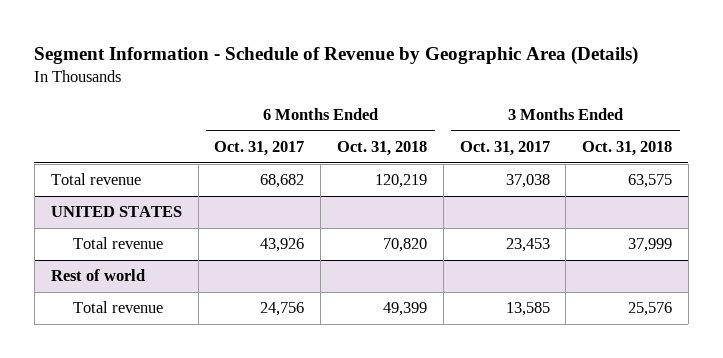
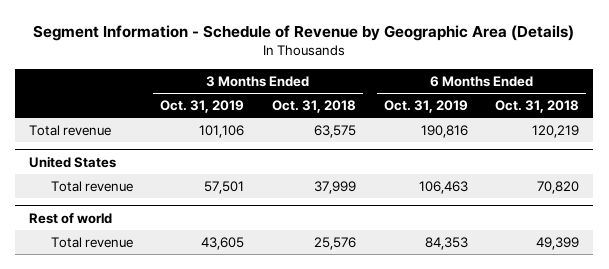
- | 6 Months Ended Oct. 31, 2017 | 6 Months Ended Oct. 31, 2018 | 3 Months Ended Oct. 31, 2017 | 3 Months Ended Oct. 31, 2018
+ | 3 Months Ended Oct. 31, 2019 | 3 Months Ended Oct. 31, 2018 | 6 Months Ended Oct. 31, 2019 | 6 Months Ended Oct. 31, 2018
- UNITED STATES
+ United States

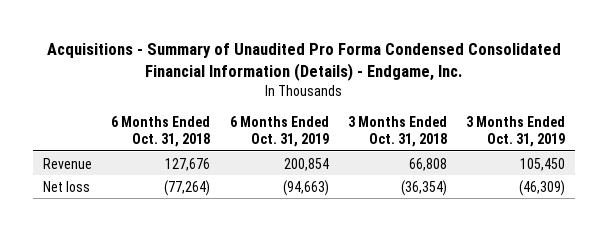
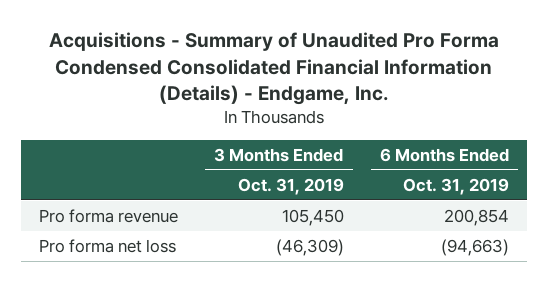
- | 6 Months Ended Oct. 31, 2018 | 6 Months Ended Oct. 31, 2019 | 3 Months Ended Oct. 31, 2018 | 3 Months Ended Oct. 31, 2019
+ | 3 Months Ended Oct. 31, 2019 | 6 Months Ended Oct. 31, 2019
- Revenue | 127,676 | 200,854 | 66,808 | 105,450
- Net loss | (77,264) | (94,663) | (36,354) | (46,309)
+ Pro forma revenue | 105,450 | 200,854
+ Pro forma net loss | (46,309) | (94,663)

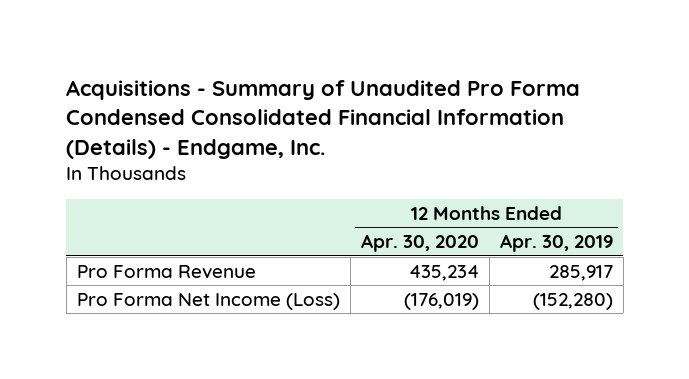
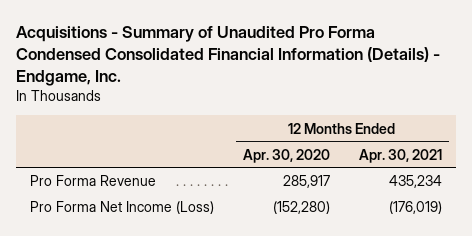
- | 12 Months Ended Apr. 30, 2020 | 12 Months Ended Apr. 30, 2019
+ | 12 Months Ended Apr. 30, 2020 | 12 Months Ended Apr. 30, 2021
- Pro Forma Revenue | 435,234 | 285,917
- Pro Forma Net Income (Loss) | (176,019) | (152,280)
+ Pro Forma Revenue | 285,917 | 435,234
+ Pro Forma Net Income (Loss) | (152,280) | (176,019)

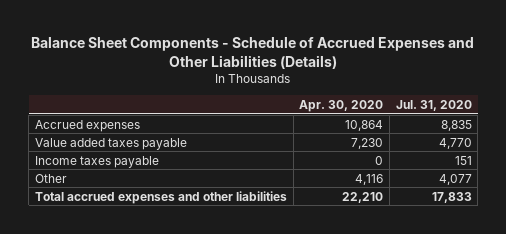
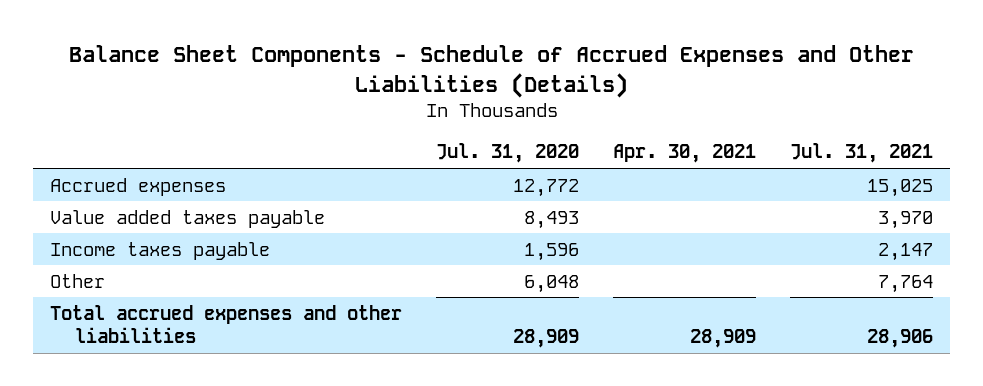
- | Apr. 30, 2020 | Jul. 31, 2020
+ | Jul. 31, 2020 | Apr. 30, 2021 | Jul. 31, 2021
- Accrued expenses | 10,864 | 8,835
- Value added taxes payable | 7,230 | 4,770
- Income taxes payable | 0 | 151
- Other | 4,116 | 4,077
- Total accrued expenses and other liabilities | 22,210 | 17,833
+ Accrued expenses | 12,772 | | 15,025
+ Value added taxes payable | 8,493 | | 3,970
+ Income taxes payable | 1,596 | | 2,147
+ Other | 6,048 | | 7,764
+ Total accrued expenses and other liabilities | 28,909 | 28,909 | 28,906

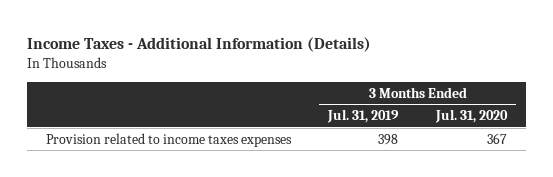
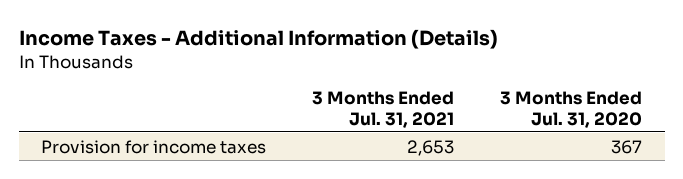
- | 3 Months Ended Jul. 31, 2019 | 3 Months Ended Jul. 31, 2020
+ | 3 Months Ended Jul. 31, 2021 | 3 Months Ended Jul. 31, 2020
- Provision related to income taxes expenses | 398 | 367
+ Provision for income taxes | 2,653 | 367

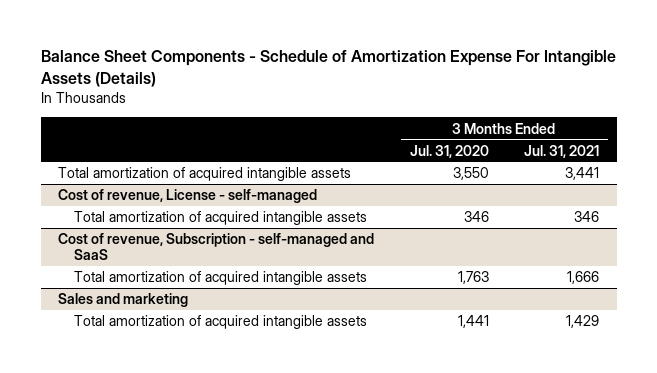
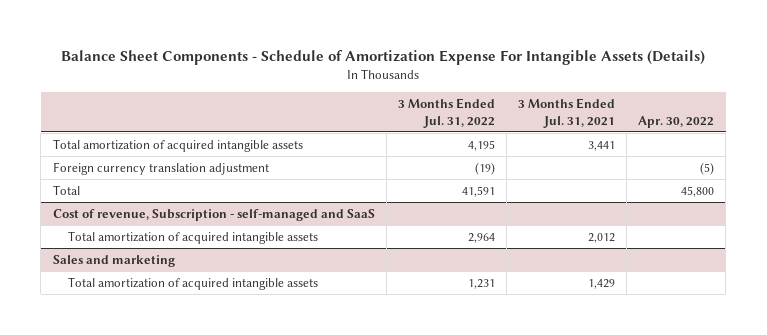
- | 3 Months Ended Jul. 31, 2020 | 3 Months Ended Jul. 31, 2021
+ | 3 Months Ended Jul. 31, 2022 | 3 Months Ended Jul. 31, 2021 | Apr. 30, 2022
- Cost of revenue, License - self-managed
- Total amortization of acquired intangible assets | 346 | 346
+ Foreign currency translation adjustment | (19) | | (5)
+ Total | 41,591 | | 45,800
@ Cost of revenue, Subscription - self-managed and SaaS
- Total amortization of acquired intangible assets | 1,763 | 1,666
+ Total amortization of acquired intangible assets | 2,964 | 2,012 |

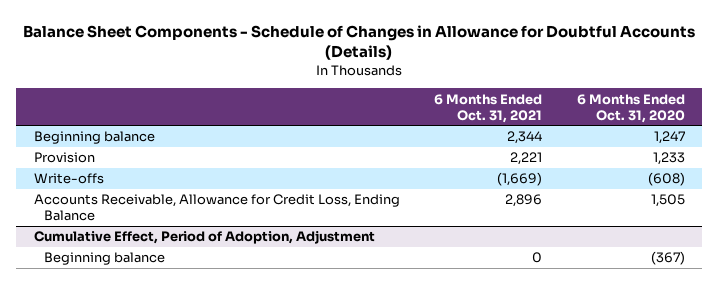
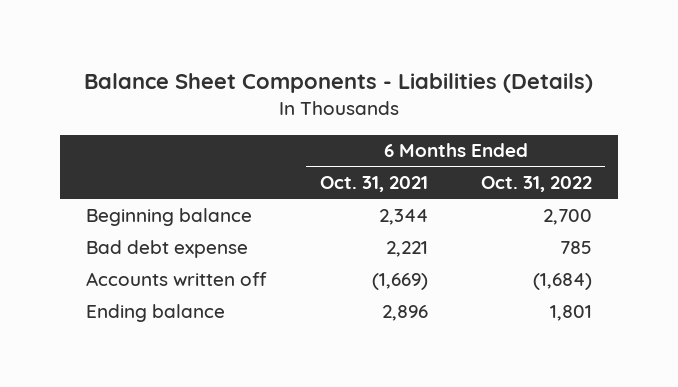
- Balance Sheet Components - Schedule of Changes in Allowance for Doubtful Accounts (Details)
+ Balance Sheet Components - Liabilities (Details)
- | 6 Months Ended Oct. 31, 2021 | 6 Months Ended Oct. 31, 2020
+ | 6 Months Ended Oct. 31, 2021 | 6 Months Ended Oct. 31, 2022
- Provision | 2,221 | 1,233
- Write-offs | (1,669) | (608)
- Accounts Receivable, Allowance for Credit Loss, Ending Balance | 2,896 | 1,505
- Cumulative Effect, Period of Adoption, Adjustment
- Beginning balance | 0 | (367)
+ Bad debt expense | 2,221 | 785
+ Accounts written off | (1,669) | (1,684)
+ Ending balance | 2,896 | 1,801

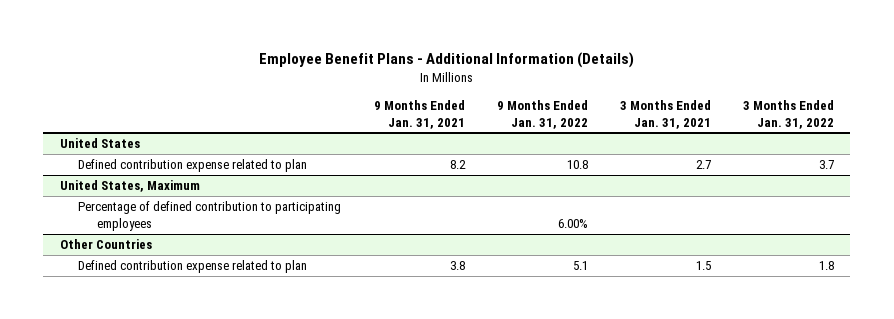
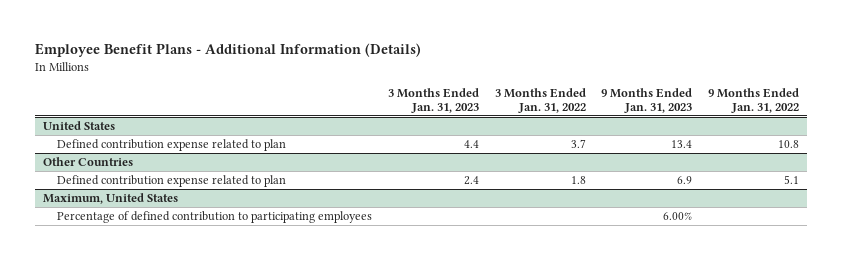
- | 9 Months Ended Jan. 31, 2021 | 9 Months Ended Jan. 31, 2022 | 3 Months Ended Jan. 31, 2021 | 3 Months Ended Jan. 31, 2022
+ | 3 Months Ended Jan. 31, 2023 | 3 Months Ended Jan. 31, 2022 | 9 Months Ended Jan. 31, 2023 | 9 Months Ended Jan. 31, 2022
- United States, Maximum
- Percentage of defined contribution to participating employees | | 6.00% | |
+ Maximum, United States
+ Percentage of defined contribution to participating employees | | | 6.00% |

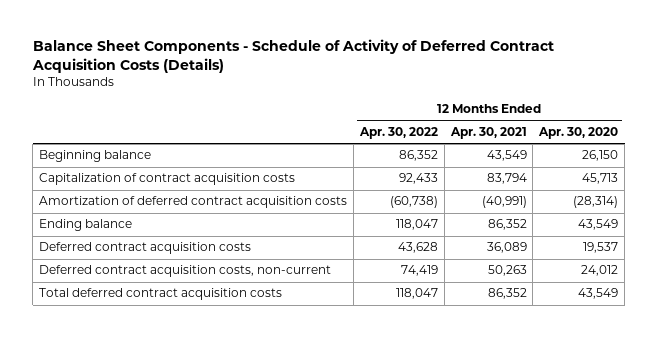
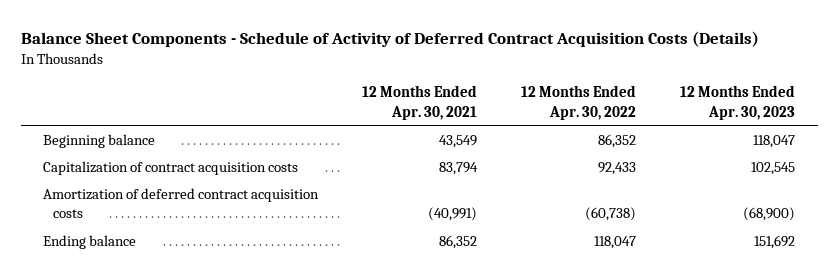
- | 12 Months Ended Apr. 30, 2022 | 12 Months Ended Apr. 30, 2021 | 12 Months Ended Apr. 30, 2020
+ | 12 Months Ended Apr. 30, 2021 | 12 Months Ended Apr. 30, 2022 | 12 Months Ended Apr. 30, 2023
- Deferred contract acquisition costs | 43,628 | 36,089 | 19,537
- Deferred contract acquisition costs, non-current | 74,419 | 50,263 | 24,012
- Total deferred contract acquisition costs | 118,047 | 86,352 | 43,549

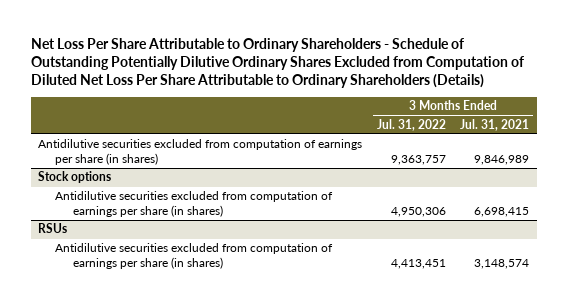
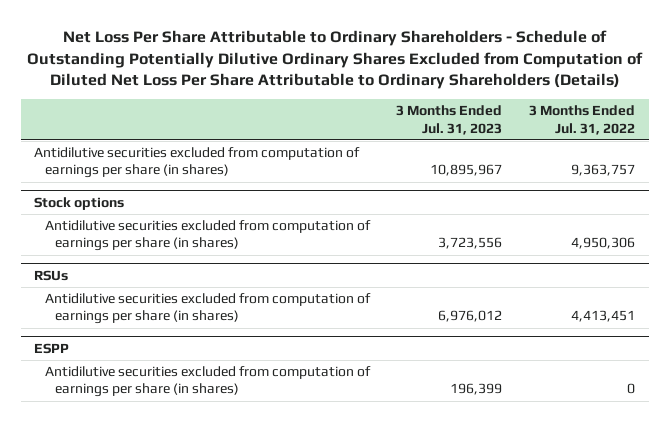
- | 3 Months Ended Jul. 31, 2022 | 3 Months Ended Jul. 31, 2021
+ | 3 Months Ended Jul. 31, 2023 | 3 Months Ended Jul. 31, 2022
+ ESPP
+ Antidilutive securities excluded from computation of earnings per share (in shares) | 196,399 | 0

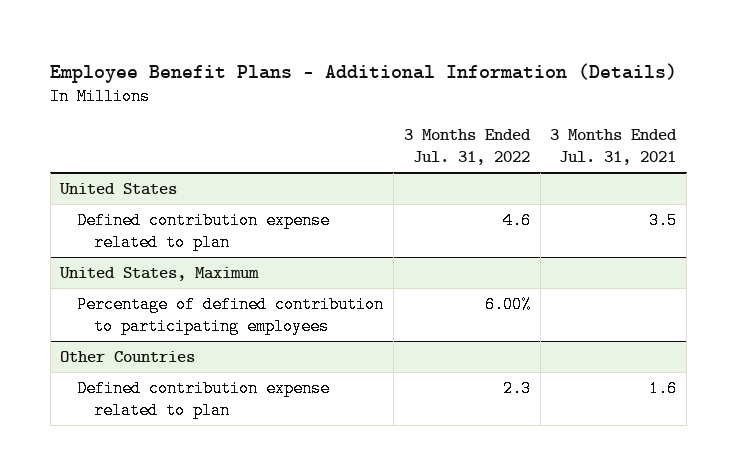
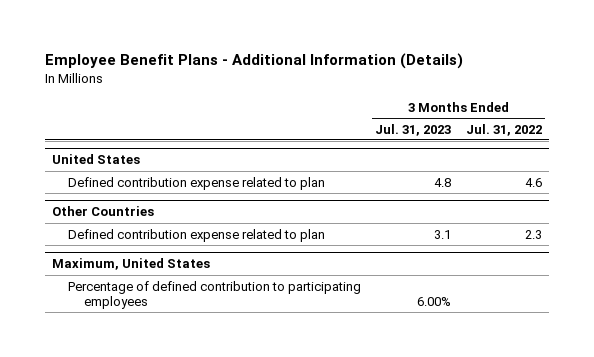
- | 3 Months Ended Jul. 31, 2022 | 3 Months Ended Jul. 31, 2021
+ | 3 Months Ended Jul. 31, 2023 | 3 Months Ended Jul. 31, 2022
- United States, Maximum
- Percentage of defined contribution to participating employees | 6.00% |
+ Maximum, United States
+ Percentage of defined contribution to participating employees | 6.00% |

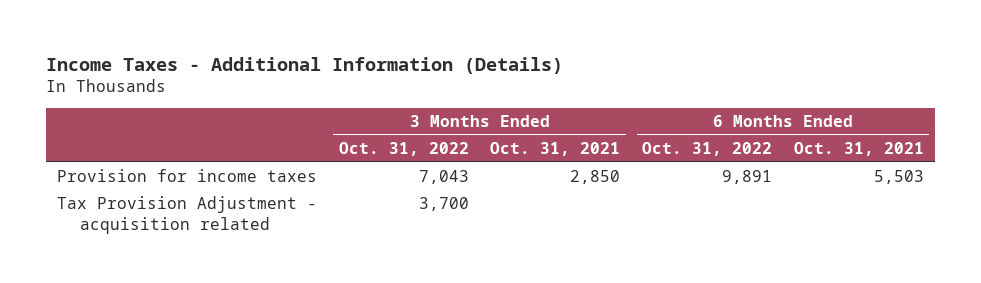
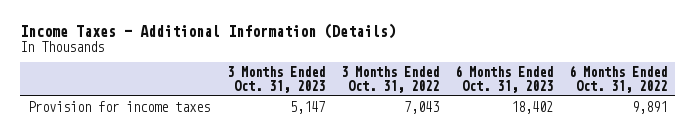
- | 3 Months Ended Oct. 31, 2022 | 3 Months Ended Oct. 31, 2021 | 6 Months Ended Oct. 31, 2022 | 6 Months Ended Oct. 31, 2021
+ | 3 Months Ended Oct. 31, 2023 | 3 Months Ended Oct. 31, 2022 | 6 Months Ended Oct. 31, 2023 | 6 Months Ended Oct. 31, 2022
- Tax Provision Adjustment - acquisition related | 3,700 | | |

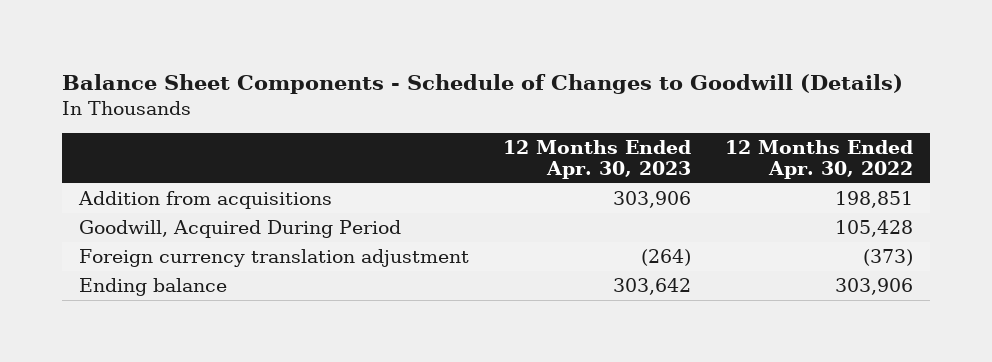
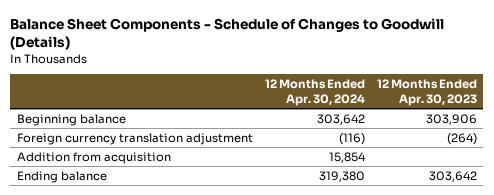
- | 12 Months Ended Apr. 30, 2023 | 12 Months Ended Apr. 30, 2022
+ | 12 Months Ended Apr. 30, 2024 | 12 Months Ended Apr. 30, 2023
- Addition from acquisitions | 303,906 | 198,851
- Goodwill, Acquired During Period | | 105,428
+ Beginning balance | 303,642 | 303,906
+ Addition from acquisition | 15,854 |

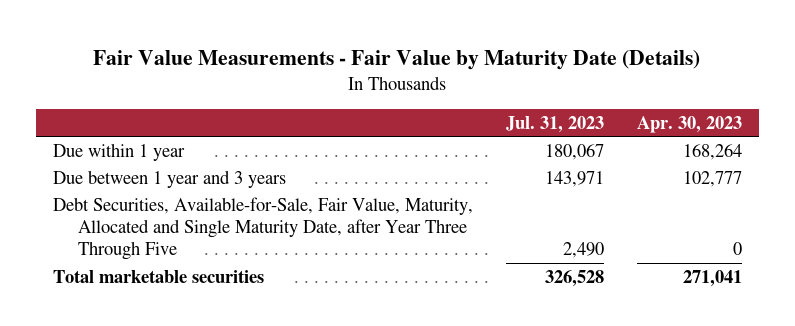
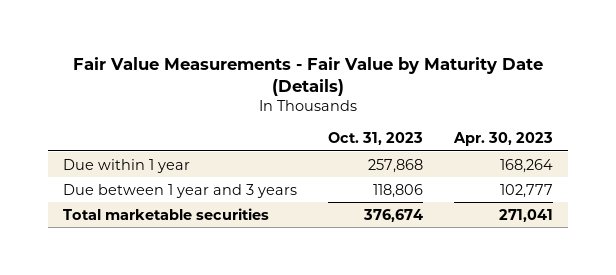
- | Jul. 31, 2023 | Apr. 30, 2023
+ | Oct. 31, 2023 | Apr. 30, 2023
- Debt Securities, Available-for-Sale, Fair Value, Maturity, Allocated and Single Maturity Date, after Year Three Through Five | 2,490 | 0

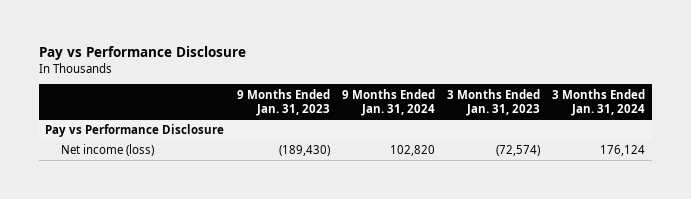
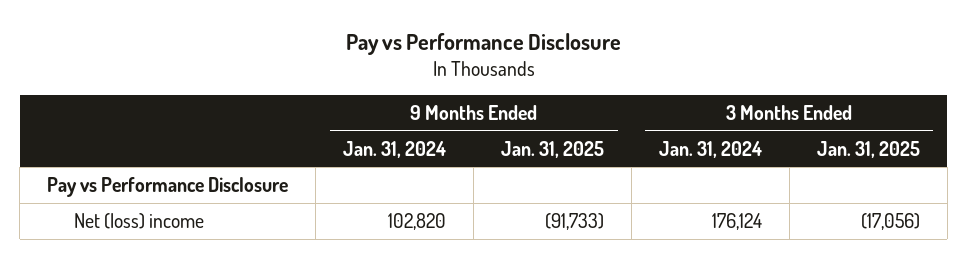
- | 9 Months Ended Jan. 31, 2023 | 9 Months Ended Jan. 31, 2024 | 3 Months Ended Jan. 31, 2023 | 3 Months Ended Jan. 31, 2024
+ | 9 Months Ended Jan. 31, 2024 | 9 Months Ended Jan. 31, 2025 | 3 Months Ended Jan. 31, 2024 | 3 Months Ended Jan. 31, 2025
- Net income (loss) | (189,430) | 102,820 | (72,574) | 176,124
+ Net (loss) income | 102,820 | (91,733) | 176,124 | (17,056)

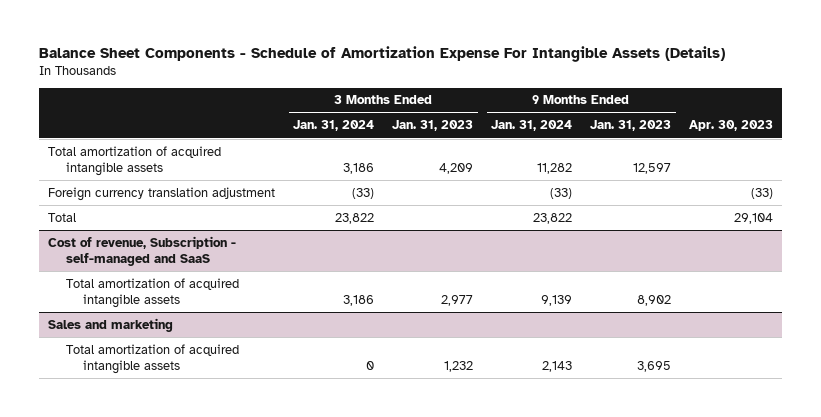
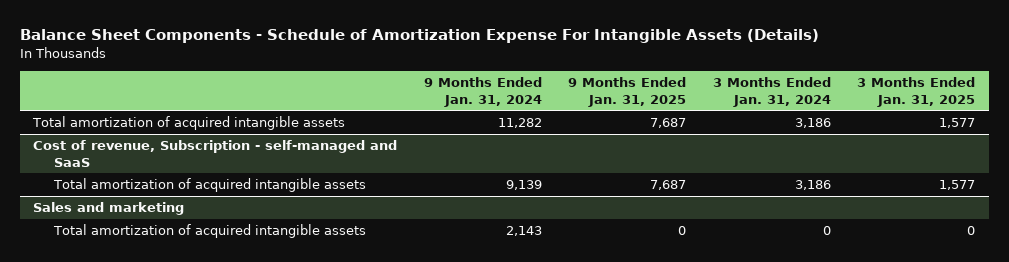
- | 3 Months Ended Jan. 31, 2024 | 3 Months Ended Jan. 31, 2023 | 9 Months Ended Jan. 31, 2024 | 9 Months Ended Jan. 31, 2023 | Apr. 30, 2023
+ | 9 Months Ended Jan. 31, 2024 | 9 Months Ended Jan. 31, 2025 | 3 Months Ended Jan. 31, 2024 | 3 Months Ended Jan. 31, 2025
- Foreign currency translation adjustment | (33) | | (33) | | (33)
- Total | 23,822 | | 23,822 | | 29,104

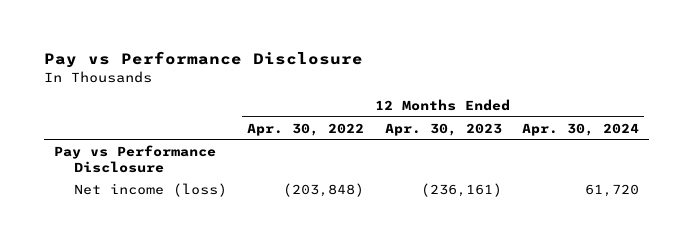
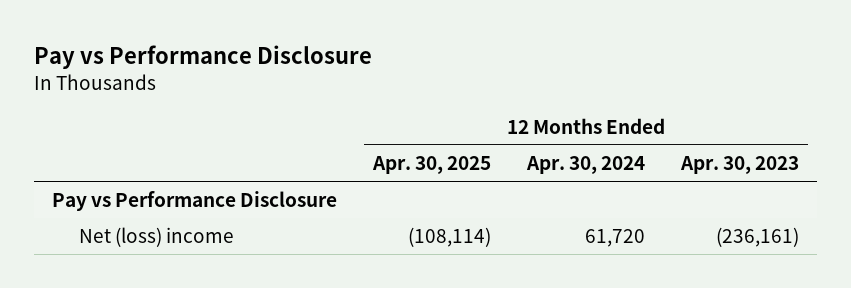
- | 12 Months Ended Apr. 30, 2022 | 12 Months Ended Apr. 30, 2023 | 12 Months Ended Apr. 30, 2024
+ | 12 Months Ended Apr. 30, 2025 | 12 Months Ended Apr. 30, 2024 | 12 Months Ended Apr. 30, 2023
- Net income (loss) | (203,848) | (236,161) | 61,720
+ Net (loss) income | (108,114) | 61,720 | (236,161)

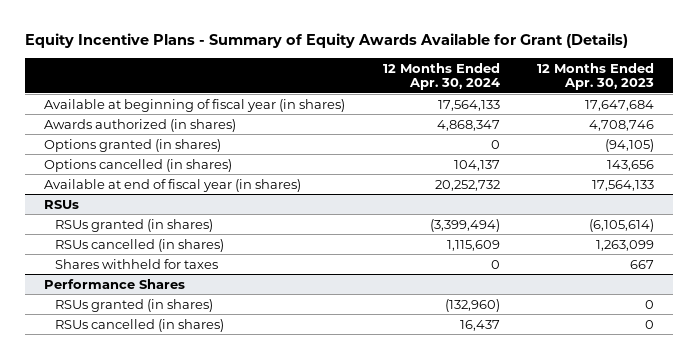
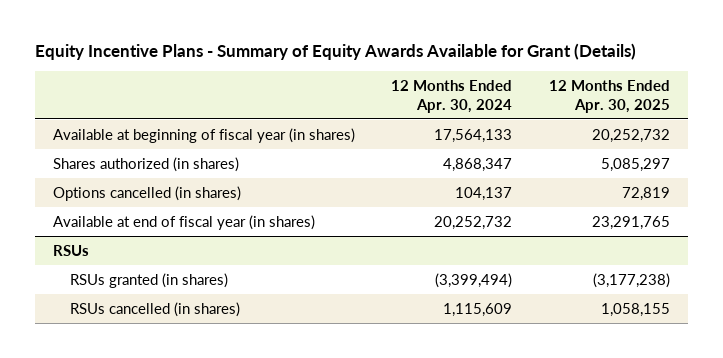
- | 12 Months Ended Apr. 30, 2024 | 12 Months Ended Apr. 30, 2023
+ | 12 Months Ended Apr. 30, 2024 | 12 Months Ended Apr. 30, 2025
- Awards authorized (in shares) | 4,868,347 | 4,708,746
- Options granted (in shares) | 0 | (94,105)
+ Shares authorized (in shares) | 4,868,347 | 5,085,297
@ RSUs
- Shares withheld for taxes | 0 | 667
- Performance Shares
- RSUs granted (in shares) | (132,960) | 0
- RSUs cancelled (in shares) | 16,437 | 0

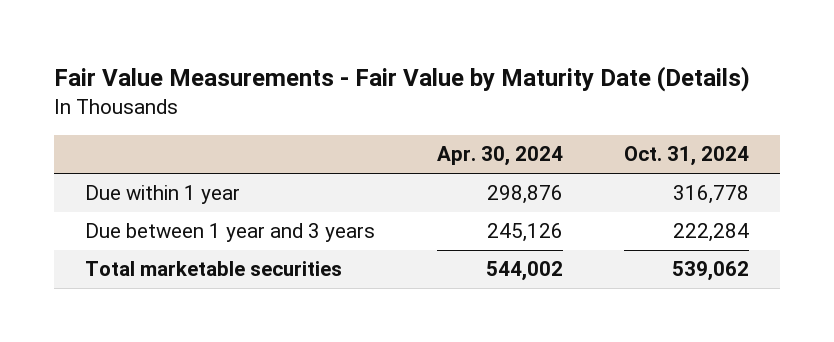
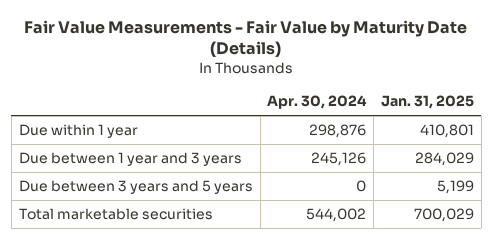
- | Apr. 30, 2024 | Oct. 31, 2024
+ | Apr. 30, 2024 | Jan. 31, 2025
+ Due between 3 years and 5 years | 0 | 5,199

